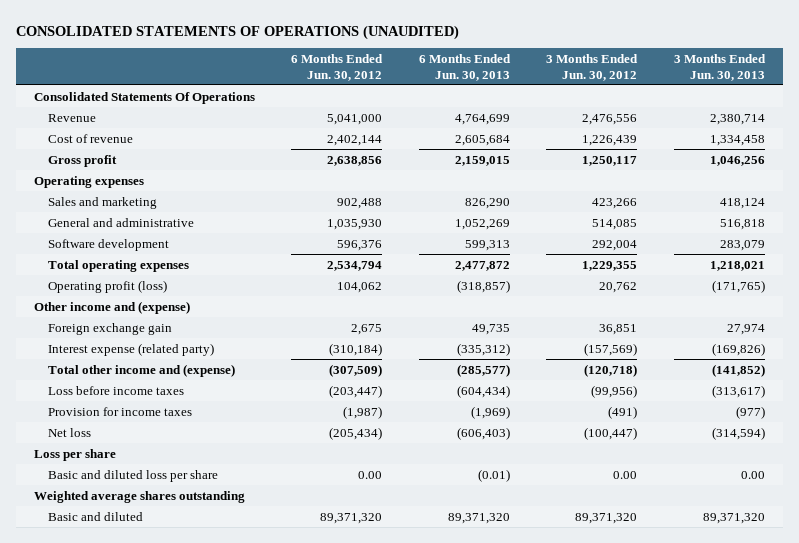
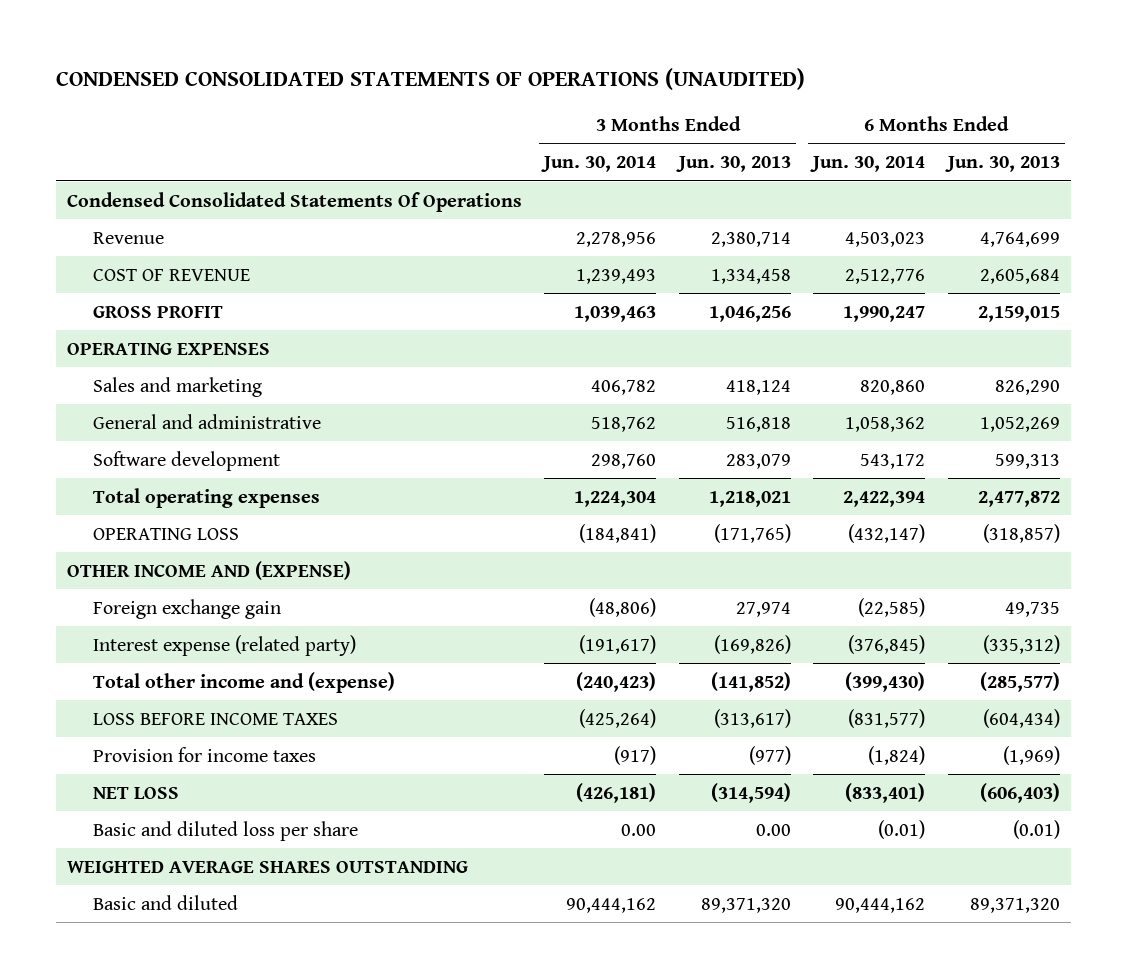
- CONSOLIDATED STATEMENTS OF OPERATIONS (UNAUDITED)
+ CONDENSED CONSOLIDATED STATEMENTS OF OPERATIONS (UNAUDITED)
- | 6 Months Ended Jun. 30, 2012 | 6 Months Ended Jun. 30, 2013 | 3 Months Ended Jun. 30, 2012 | 3 Months Ended Jun. 30, 2013
+ | 3 Months Ended Jun. 30, 2014 | 3 Months Ended Jun. 30, 2013 | 6 Months Ended Jun. 30, 2014 | 6 Months Ended Jun. 30, 2013
- Consolidated Statements Of Operations
+ Condensed Consolidated Statements Of Operations
- Cost of revenue | 2,402,144 | 2,605,684 | 1,226,439 | 1,334,458
- Gross profit | 2,638,856 | 2,159,015 | 1,250,117 | 1,046,256
- Operating expenses
+ COST OF REVENUE | 1,239,493 | 1,334,458 | 2,512,776 | 2,605,684
+ GROSS PROFIT | 1,039,463 | 1,046,256 | 1,990,247 | 2,159,015
+ OPERATING EXPENSES
- Operating profit (loss) | 104,062 | (318,857) | 20,762 | (171,765)
- Other income and (expense)
+ OPERATING LOSS | (184,841) | (171,765) | (432,147) | (318,857)
+ OTHER INCOME AND (EXPENSE)
- Loss before income taxes | (203,447) | (604,434) | (99,956) | (313,617)
+ LOSS BEFORE INCOME TAXES | (425,264) | (313,617) | (831,577) | (604,434)
- Net loss | (205,434) | (606,403) | (100,447) | (314,594)
- Loss per share
+ NET LOSS | (426,181) | (314,594) | (833,401) | (606,403)
- Weighted average shares outstanding
+ WEIGHTED AVERAGE SHARES OUTSTANDING

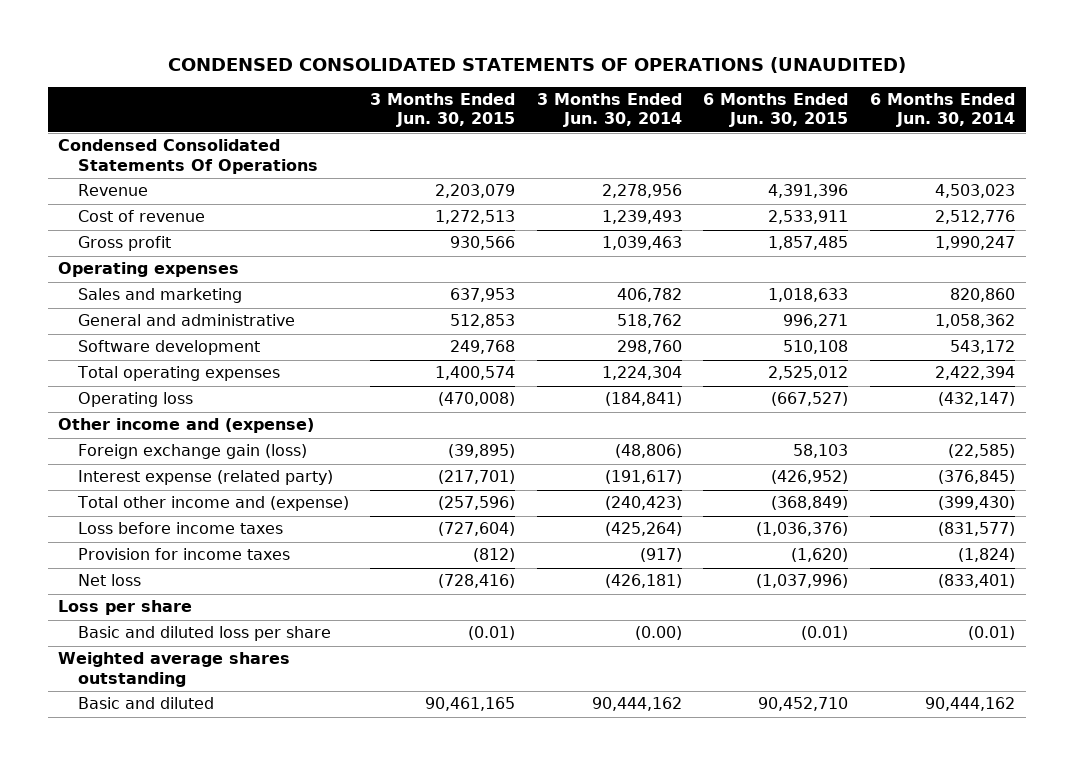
- | 3 Months Ended Jun. 30, 2014 | 3 Months Ended Jun. 30, 2013 | 6 Months Ended Jun. 30, 2014 | 6 Months Ended Jun. 30, 2013
+ | 3 Months Ended Jun. 30, 2015 | 3 Months Ended Jun. 30, 2014 | 6 Months Ended Jun. 30, 2015 | 6 Months Ended Jun. 30, 2014
- COST OF REVENUE | 1,239,493 | 1,334,458 | 2,512,776 | 2,605,684
- GROSS PROFIT | 1,039,463 | 1,046,256 | 1,990,247 | 2,159,015
- OPERATING EXPENSES
+ Cost of revenue | 1,272,513 | 1,239,493 | 2,533,911 | 2,512,776
+ Gross profit | 930,566 | 1,039,463 | 1,857,485 | 1,990,247
+ Operating expenses
- OPERATING LOSS | (184,841) | (171,765) | (432,147) | (318,857)
- OTHER INCOME AND (EXPENSE)
- Foreign exchange gain | (48,806) | 27,974 | (22,585) | 49,735
+ Operating loss | (470,008) | (184,841) | (667,527) | (432,147)
+ Other income and (expense)
+ Foreign exchange gain (loss) | (39,895) | (48,806) | 58,103 | (22,585)
- LOSS BEFORE INCOME TAXES | (425,264) | (313,617) | (831,577) | (604,434)
+ Loss before income taxes | (727,604) | (425,264) | (1,036,376) | (831,577)
- NET LOSS | (426,181) | (314,594) | (833,401) | (606,403)
- Basic and diluted loss per share | 0.00 | 0.00 | (0.01) | (0.01)
- WEIGHTED AVERAGE SHARES OUTSTANDING
+ Net loss | (728,416) | (426,181) | (1,037,996) | (833,401)
+ Loss per share
+ Basic and diluted loss per share | (0.01) | (0.00) | (0.01) | (0.01)
+ Weighted average shares outstanding

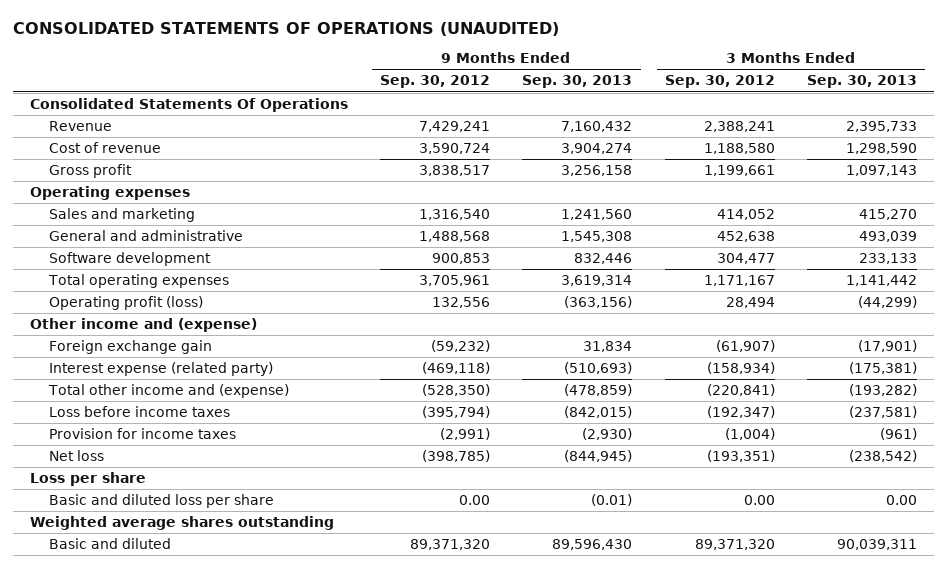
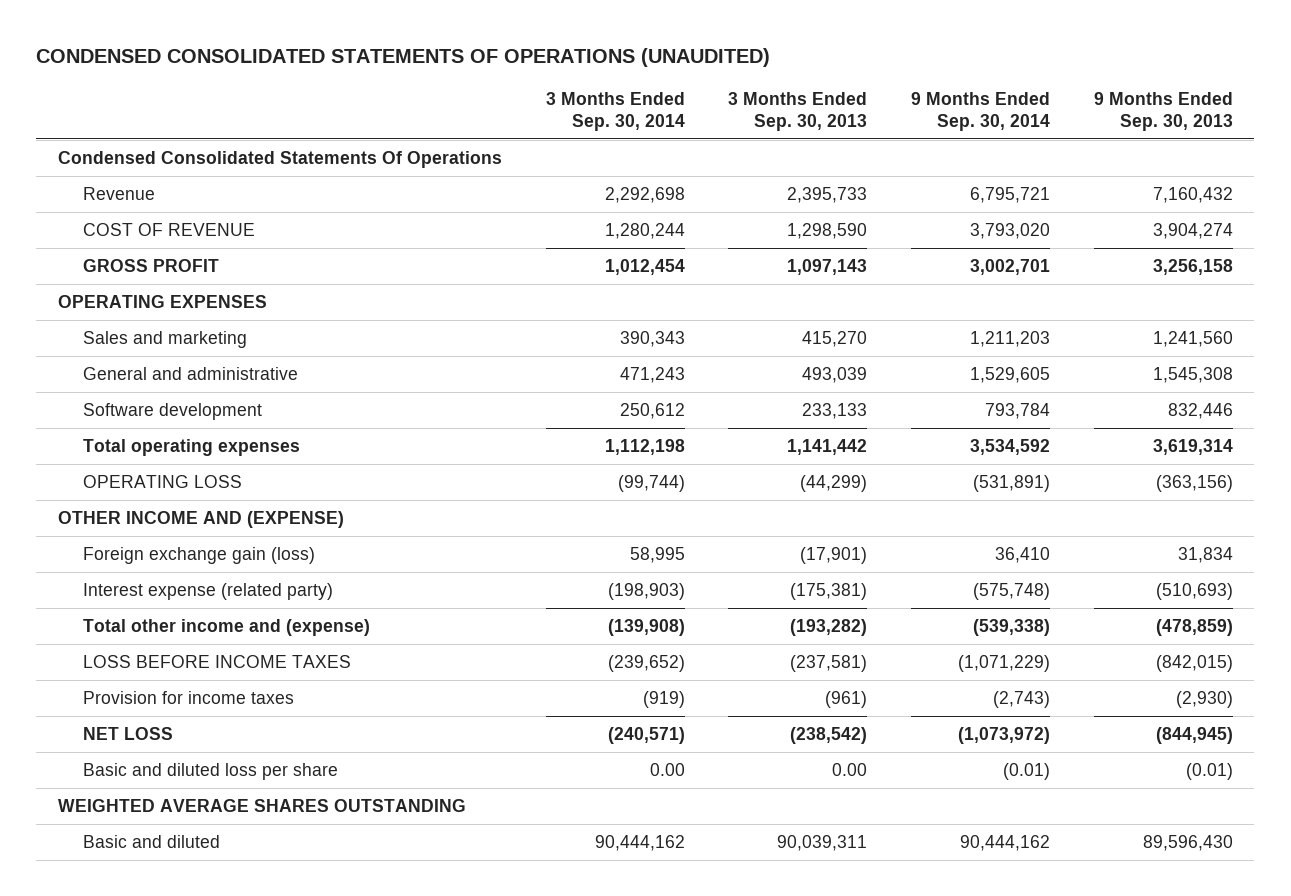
- CONSOLIDATED STATEMENTS OF OPERATIONS (UNAUDITED)
+ CONDENSED CONSOLIDATED STATEMENTS OF OPERATIONS (UNAUDITED)
- | 9 Months Ended Sep. 30, 2012 | 9 Months Ended Sep. 30, 2013 | 3 Months Ended Sep. 30, 2012 | 3 Months Ended Sep. 30, 2013
+ | 3 Months Ended Sep. 30, 2014 | 3 Months Ended Sep. 30, 2013 | 9 Months Ended Sep. 30, 2014 | 9 Months Ended Sep. 30, 2013
- Consolidated Statements Of Operations
+ Condensed Consolidated Statements Of Operations
- Cost of revenue | 3,590,724 | 3,904,274 | 1,188,580 | 1,298,590
- Gross profit | 3,838,517 | 3,256,158 | 1,199,661 | 1,097,143
- Operating expenses
+ COST OF REVENUE | 1,280,244 | 1,298,590 | 3,793,020 | 3,904,274
+ GROSS PROFIT | 1,012,454 | 1,097,143 | 3,002,701 | 3,256,158
+ OPERATING EXPENSES
- Operating profit (loss) | 132,556 | (363,156) | 28,494 | (44,299)
- Other income and (expense)
- Foreign exchange gain | (59,232) | 31,834 | (61,907) | (17,901)
+ OPERATING LOSS | (99,744) | (44,299) | (531,891) | (363,156)
+ OTHER INCOME AND (EXPENSE)
+ Foreign exchange gain (loss) | 58,995 | (17,901) | 36,410 | 31,834
- Loss before income taxes | (395,794) | (842,015) | (192,347) | (237,581)
+ LOSS BEFORE INCOME TAXES | (239,652) | (237,581) | (1,071,229) | (842,015)
- Net loss | (398,785) | (844,945) | (193,351) | (238,542)
- Loss per share
+ NET LOSS | (240,571) | (238,542) | (1,073,972) | (844,945)
- Weighted average shares outstanding
+ WEIGHTED AVERAGE SHARES OUTSTANDING

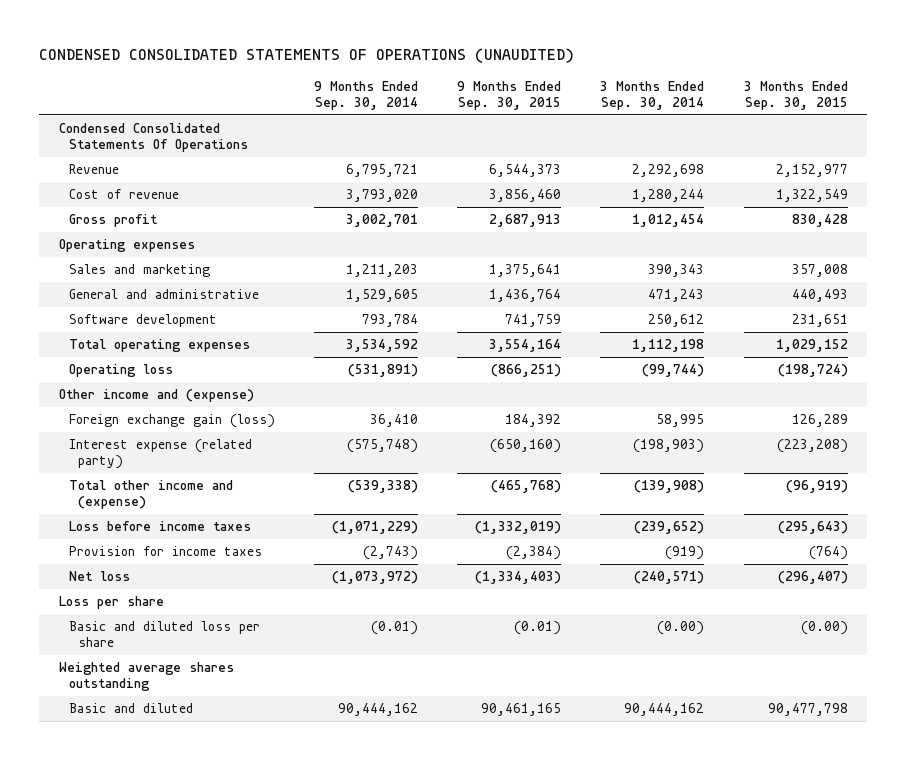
- | 3 Months Ended Sep. 30, 2014 | 3 Months Ended Sep. 30, 2013 | 9 Months Ended Sep. 30, 2014 | 9 Months Ended Sep. 30, 2013
+ | 9 Months Ended Sep. 30, 2014 | 9 Months Ended Sep. 30, 2015 | 3 Months Ended Sep. 30, 2014 | 3 Months Ended Sep. 30, 2015
- COST OF REVENUE | 1,280,244 | 1,298,590 | 3,793,020 | 3,904,274
- GROSS PROFIT | 1,012,454 | 1,097,143 | 3,002,701 | 3,256,158
- OPERATING EXPENSES
+ Cost of revenue | 3,793,020 | 3,856,460 | 1,280,244 | 1,322,549
+ Gross profit | 3,002,701 | 2,687,913 | 1,012,454 | 830,428
+ Operating expenses
- OPERATING LOSS | (99,744) | (44,299) | (531,891) | (363,156)
- OTHER INCOME AND (EXPENSE)
+ Operating loss | (531,891) | (866,251) | (99,744) | (198,724)
+ Other income and (expense)
- LOSS BEFORE INCOME TAXES | (239,652) | (237,581) | (1,071,229) | (842,015)
+ Loss before income taxes | (1,071,229) | (1,332,019) | (239,652) | (295,643)
- NET LOSS | (240,571) | (238,542) | (1,073,972) | (844,945)
- Basic and diluted loss per share | 0.00 | 0.00 | (0.01) | (0.01)
- WEIGHTED AVERAGE SHARES OUTSTANDING
+ Net loss | (1,073,972) | (1,334,403) | (240,571) | (296,407)
+ Loss per share
+ Basic and diluted loss per share | (0.01) | (0.01) | (0.00) | (0.00)
+ Weighted average shares outstanding

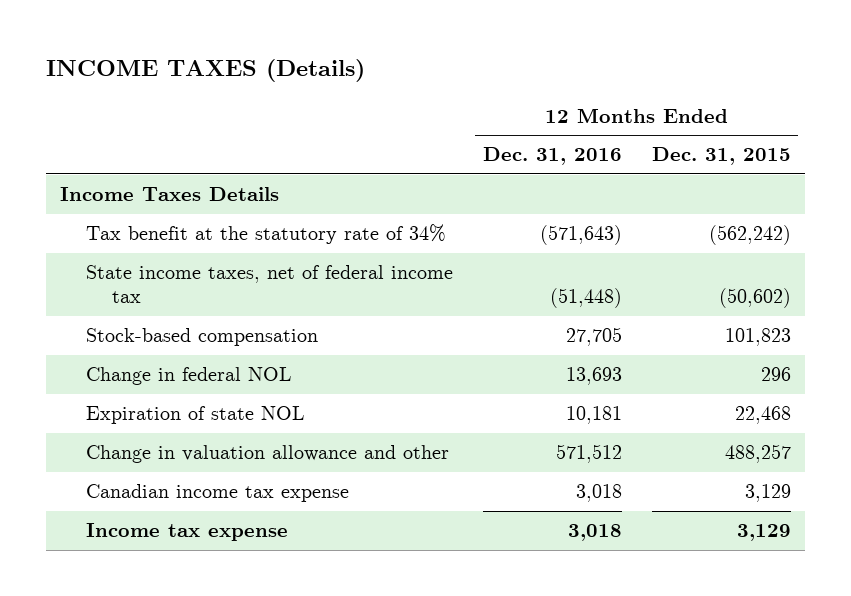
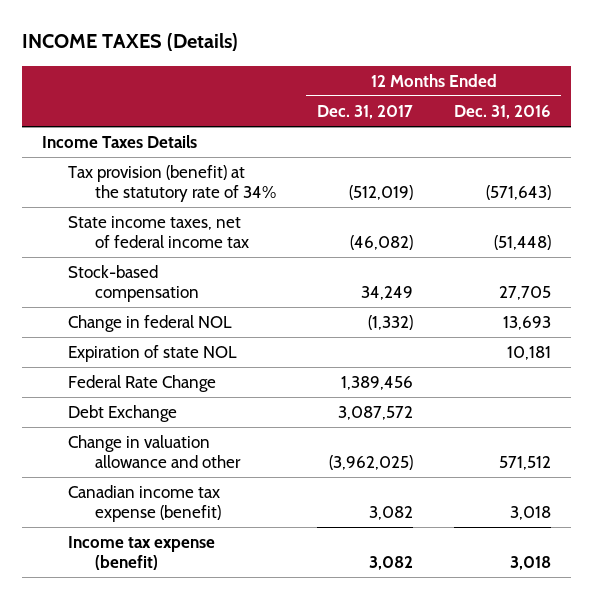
- | 12 Months Ended Dec. 31, 2016 | 12 Months Ended Dec. 31, 2015
+ | 12 Months Ended Dec. 31, 2017 | 12 Months Ended Dec. 31, 2016
- Tax benefit at the statutory rate of 34% | (571,643) | (562,242)
+ Tax provision (benefit) at the statutory rate of 34% | (512,019) | (571,643)
+ Federal Rate Change | 1,389,456 |
+ Debt Exchange | 3,087,572 |
- Canadian income tax expense | 3,018 | 3,129
- Income tax expense | 3,018 | 3,129
+ Canadian income tax expense (benefit) | 3,082 | 3,018
+ Income tax expense (benefit) | 3,082 | 3,018

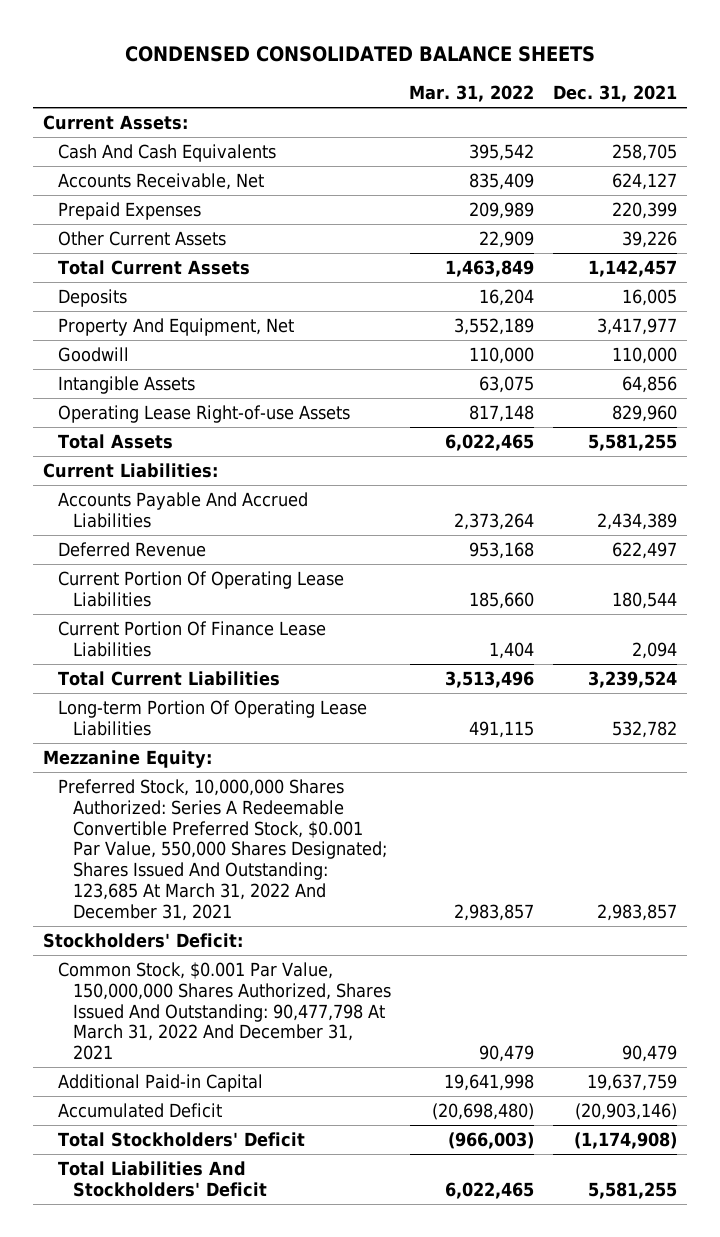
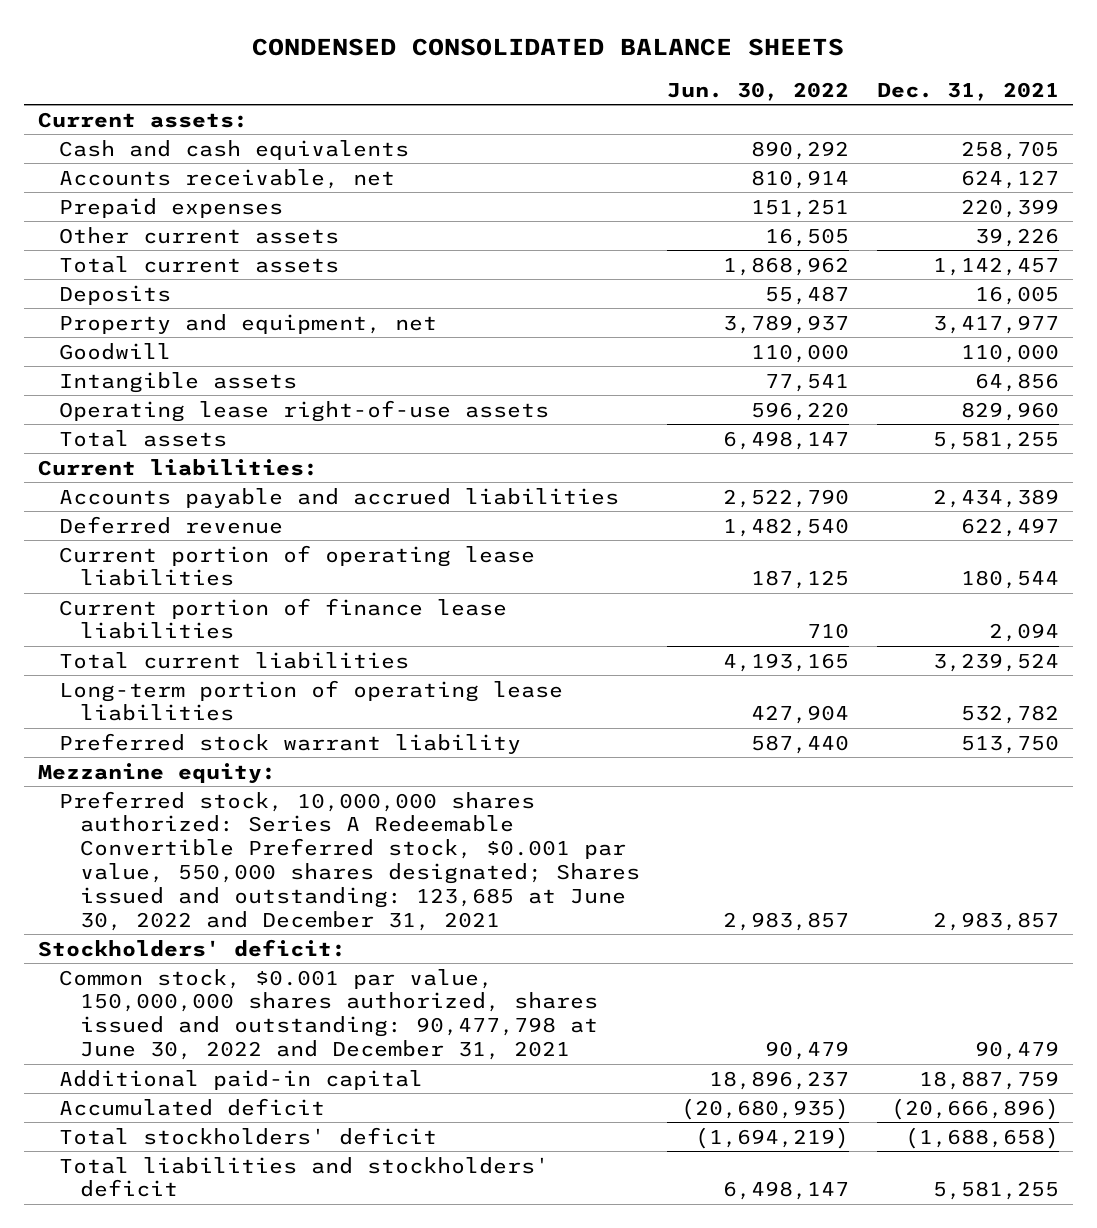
- | Mar. 31, 2022 | Dec. 31, 2021
+ | Jun. 30, 2022 | Dec. 31, 2021
- Current Assets:
- Cash And Cash Equivalents | 395,542 | 258,705
- Accounts Receivable, Net | 835,409 | 624,127
- Prepaid Expenses | 209,989 | 220,399
- Other Current Assets | 22,909 | 39,226
- Total Current Assets | 1,463,849 | 1,142,457
+ Current assets:
+ Cash and cash equivalents | 890,292 | 258,705
+ Accounts receivable, net | 810,914 | 624,127
+ Prepaid expenses | 151,251 | 220,399
+ Other current assets | 16,505 | 39,226
+ Total current assets | 1,868,962 | 1,142,457
- Property And Equipment, Net | 3,552,189 | 3,417,977
+ Property and equipment, net | 3,789,937 | 3,417,977
- Intangible Assets | 63,075 | 64,856
- Operating Lease Right-of-use Assets | 817,148 | 829,960
- Total Assets | 6,022,465 | 5,581,255
- Current Liabilities:
- Accounts Payable And Accrued Liabilities | 2,373,264 | 2,434,389
- Deferred Revenue | 953,168 | 622,497
- Current Portion Of Operating Lease Liabilities | 185,660 | 180,544
- Current Portion Of Finance Lease Liabilities | 1,404 | 2,094
- Total Current Liabilities | 3,513,496 | 3,239,524
- Long-term Portion Of Operating Lease Liabilities | 491,115 | 532,782
- Mezzanine Equity:
- Preferred Stock, 10,000,000 Shares Authorized: Series A Redeemable Convertible Preferred Stock, $0.001 Par Value, 550,000 Shares Designated; Shares Issued And Outstanding: 123,685 At March 31, 2022 And December 31, 2021 | 2,983,857 | 2,983,857
- Stockholders' Deficit:
- Common Stock, $0.001 Par Value, 150,000,000 Shares Authorized, Shares Issued And Outstanding: 90,477,798 At March 31, 2022 And December 31, 2021 | 90,479 | 90,479
- Additional Paid-in Capital | 19,641,998 | 19,637,759
- Accumulated Deficit | (20,698,480) | (20,903,146)
- Total Stockholders' Deficit | (966,003) | (1,174,908)
- Total Liabilities And Stockholders' Deficit | 6,022,465 | 5,581,255
+ Intangible assets | 77,541 | 64,856
+ Operating lease right-of-use assets | 596,220 | 829,960
+ Total assets | 6,498,147 | 5,581,255
+ Current liabilities:
+ Accounts payable and accrued liabilities | 2,522,790 | 2,434,389
+ Deferred revenue | 1,482,540 | 622,497
+ Current portion of operating lease liabilities | 187,125 | 180,544
+ Current portion of finance lease liabilities | 710 | 2,094
+ Total current liabilities | 4,193,165 | 3,239,524
+ Long-term portion of operating lease liabilities | 427,904 | 532,782
+ Preferred stock warrant liability | 587,440 | 513,750
+ Mezzanine equity:
+ Preferred stock, 10,000,000 shares authorized: Series A Redeemable Convertible Preferred stock, $0.001 par value, 550,000 shares designated; Shares issued and outstanding: 123,685 at June 30, 2022 and December 31, 2021 | 2,983,857 | 2,983,857
+ Stockholders' deficit:
+ Common stock, $0.001 par value, 150,000,000 shares authorized, shares issued and outstanding: 90,477,798 at June 30, 2022 and December 31, 2021 | 90,479 | 90,479
+ Additional paid-in capital | 18,896,237 | 18,887,759
+ Accumulated deficit | (20,680,935) | (20,666,896)
+ Total stockholders' deficit | (1,694,219) | (1,688,658)
+ Total liabilities and stockholders' deficit | 6,498,147 | 5,581,255

